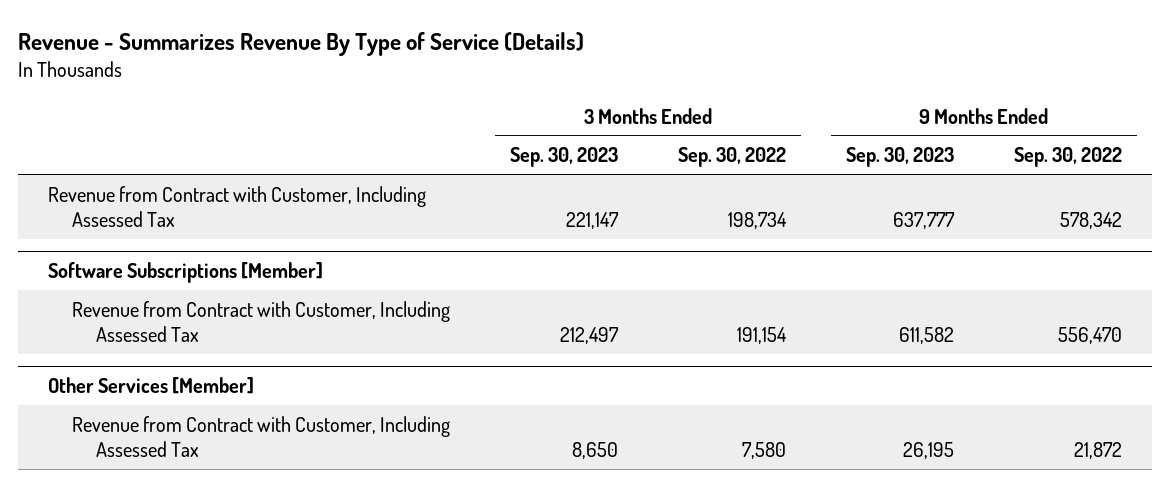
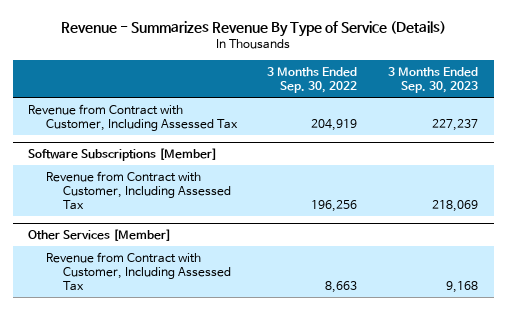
- | 3 Months Ended Sep. 30, 2023 | 3 Months Ended Sep. 30, 2022 | 9 Months Ended Sep. 30, 2023 | 9 Months Ended Sep. 30, 2022
+ | 3 Months Ended Sep. 30, 2022 | 3 Months Ended Sep. 30, 2023
- Revenue from Contract with Customer, Including Assessed Tax | 221,147 | 198,734 | 637,777 | 578,342
+ Revenue from Contract with Customer, Including Assessed Tax | 204,919 | 227,237
@ Software Subscriptions [Member]
- Revenue from Contract with Customer, Including Assessed Tax | 212,497 | 191,154 | 611,582 | 556,470
+ Revenue from Contract with Customer, Including Assessed Tax | 196,256 | 218,069
@ Other Services [Member]
- Revenue from Contract with Customer, Including Assessed Tax | 8,650 | 7,580 | 26,195 | 21,872
+ Revenue from Contract with Customer, Including Assessed Tax | 8,663 | 9,168

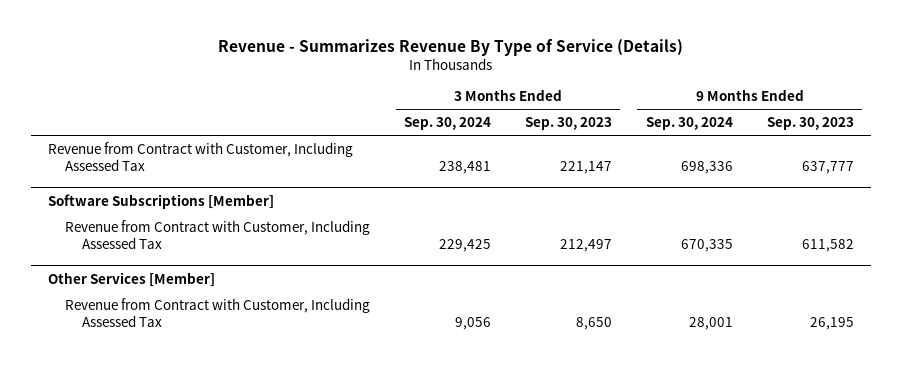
- | 3 Months Ended Sep. 30, 2022 | 3 Months Ended Sep. 30, 2023
+ | 3 Months Ended Sep. 30, 2024 | 3 Months Ended Sep. 30, 2023 | 9 Months Ended Sep. 30, 2024 | 9 Months Ended Sep. 30, 2023
- Revenue from Contract with Customer, Including Assessed Tax | 204,919 | 227,237
+ Revenue from Contract with Customer, Including Assessed Tax | 238,481 | 221,147 | 698,336 | 637,777
@ Software Subscriptions [Member]
- Revenue from Contract with Customer, Including Assessed Tax | 196,256 | 218,069
+ Revenue from Contract with Customer, Including Assessed Tax | 229,425 | 212,497 | 670,335 | 611,582
@ Other Services [Member]
- Revenue from Contract with Customer, Including Assessed Tax | 8,663 | 9,168
+ Revenue from Contract with Customer, Including Assessed Tax | 9,056 | 8,650 | 28,001 | 26,195

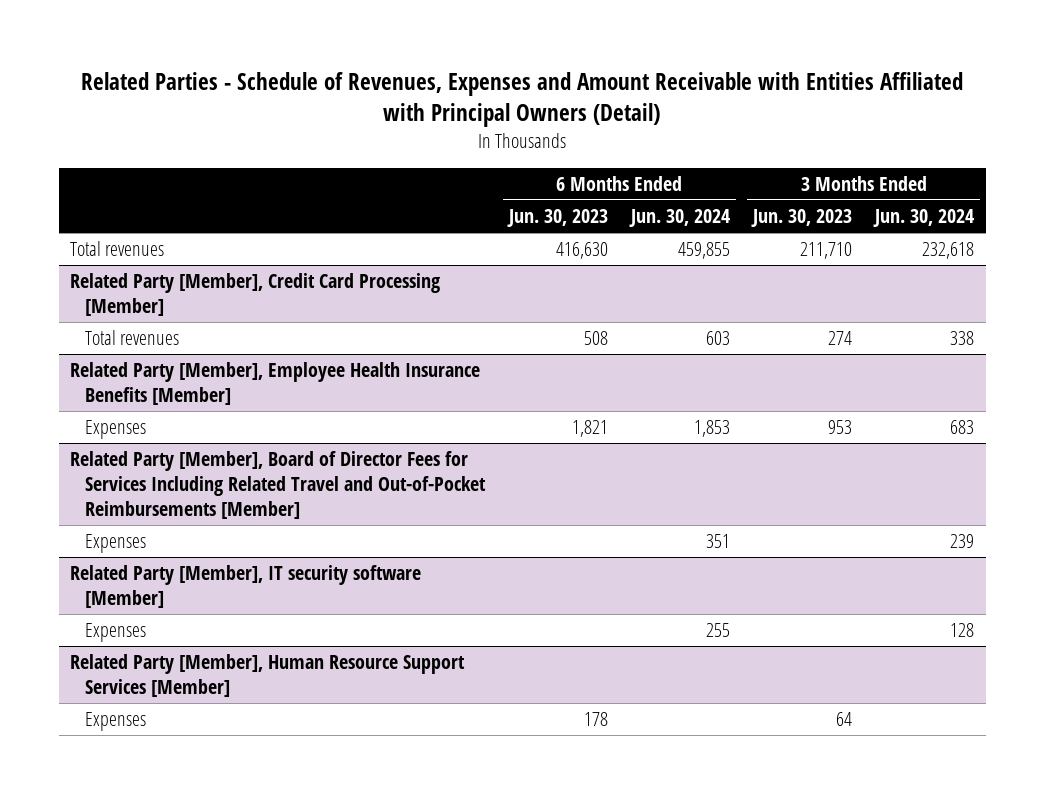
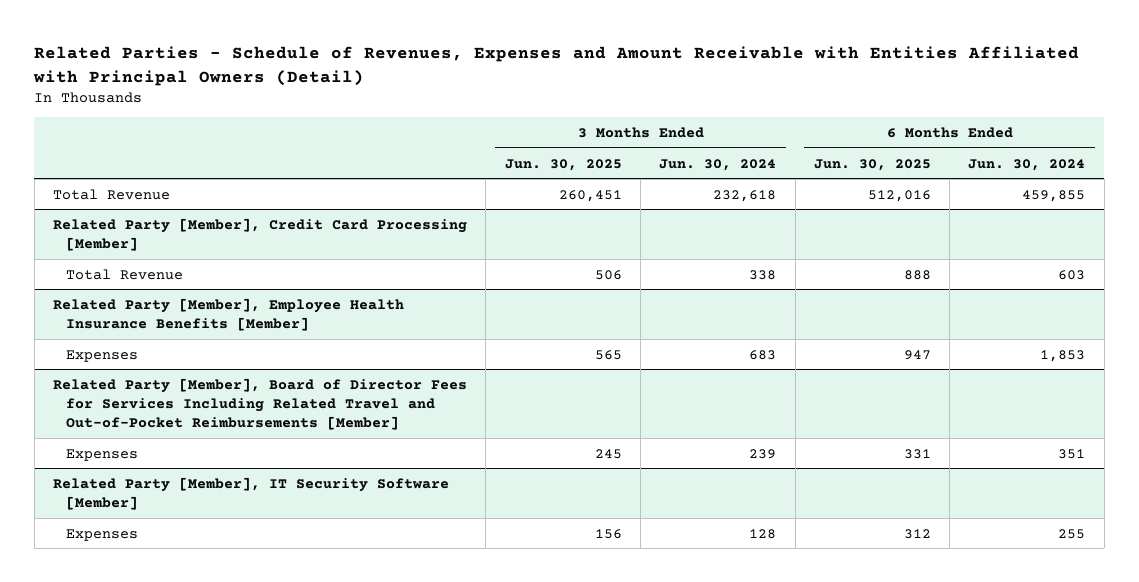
- | 6 Months Ended Jun. 30, 2023 | 6 Months Ended Jun. 30, 2024 | 3 Months Ended Jun. 30, 2023 | 3 Months Ended Jun. 30, 2024
+ | 3 Months Ended Jun. 30, 2025 | 3 Months Ended Jun. 30, 2024 | 6 Months Ended Jun. 30, 2025 | 6 Months Ended Jun. 30, 2024
- Total revenues | 416,630 | 459,855 | 211,710 | 232,618
+ Total Revenue | 260,451 | 232,618 | 512,016 | 459,855
@ Related Party [Member], Credit Card Processing [Member]
- Total revenues | 508 | 603 | 274 | 338
+ Total Revenue | 506 | 338 | 888 | 603
- Related Party [Member], IT security software [Member]
+ Related Party [Member], IT Security Software [Member]
- Related Party [Member], Human Resource Support Services [Member]
- Expenses | 178 | | 64 |

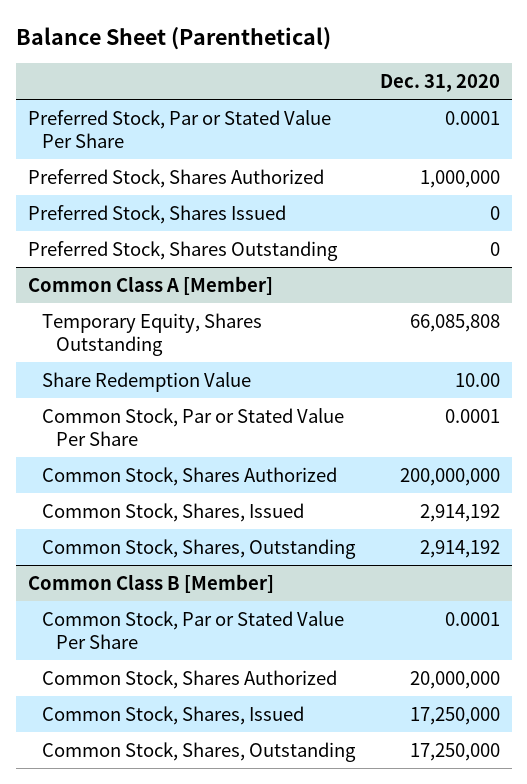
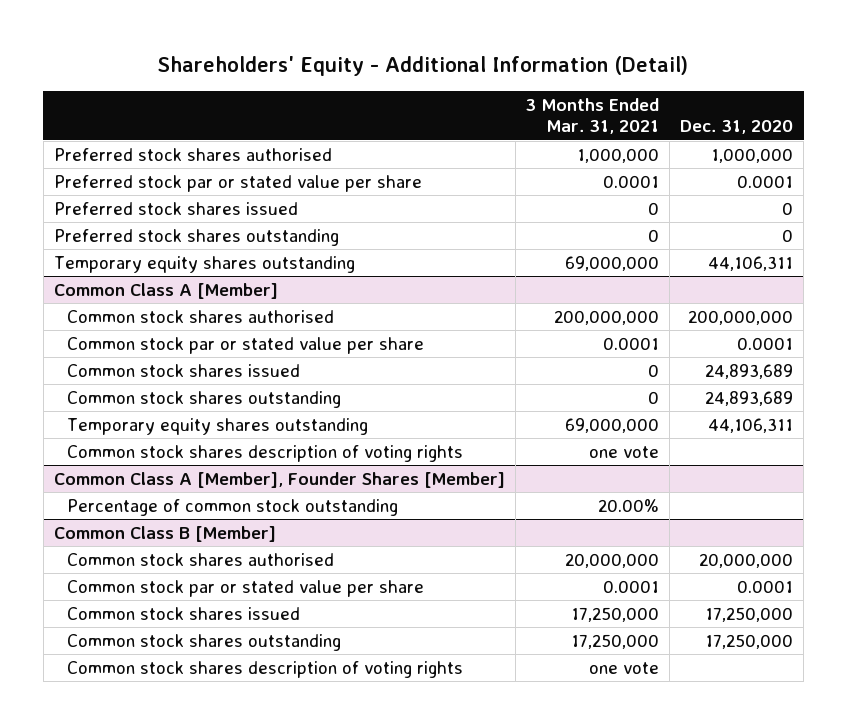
- Balance Sheet (Parenthetical)
+ Shareholders' Equity - Additional Information (Detail)
- | Dec. 31, 2020
+ | 3 Months Ended Mar. 31, 2021 | Dec. 31, 2020
- Preferred Stock, Par or Stated Value Per Share | 0.0001
- Preferred Stock, Shares Authorized | 1,000,000
- Preferred Stock, Shares Issued | 0
- Preferred Stock, Shares Outstanding | 0
+ Preferred stock shares authorised | 1,000,000 | 1,000,000
+ Preferred stock par or stated value per share | 0.0001 | 0.0001
+ Preferred stock shares issued | 0 | 0
+ Preferred stock shares outstanding | 0 | 0
+ Temporary equity shares outstanding | 69,000,000 | 44,106,311
@ Common Class A [Member]
- Temporary Equity, Shares Outstanding | 66,085,808
- Share Redemption Value | 10.00
- Common Stock, Par or Stated Value Per Share | 0.0001
- Common Stock, Shares Authorized | 200,000,000
- Common Stock, Shares, Issued | 2,914,192
- Common Stock, Shares, Outstanding | 2,914,192
+ Common stock shares authorised | 200,000,000 | 200,000,000
+ Common stock par or stated value per share | 0.0001 | 0.0001
+ Common stock shares issued | 0 | 24,893,689
+ Common stock shares outstanding | 0 | 24,893,689
+ Temporary equity shares outstanding | 69,000,000 | 44,106,311
+ Common stock shares description of voting rights | one vote |
+ Common Class A [Member], Founder Shares [Member]
+ Percentage of common stock outstanding | 20.00% |
@ Common Class B [Member]
- Common Stock, Par or Stated Value Per Share | 0.0001
- Common Stock, Shares Authorized | 20,000,000
- Common Stock, Shares, Issued | 17,250,000
- Common Stock, Shares, Outstanding | 17,250,000
+ Common stock shares authorised | 20,000,000 | 20,000,000
+ Common stock par or stated value per share | 0.0001 | 0.0001
+ Common stock shares issued | 17,250,000 | 17,250,000
+ Common stock shares outstanding | 17,250,000 | 17,250,000
+ Common stock shares description of voting rights | one vote |

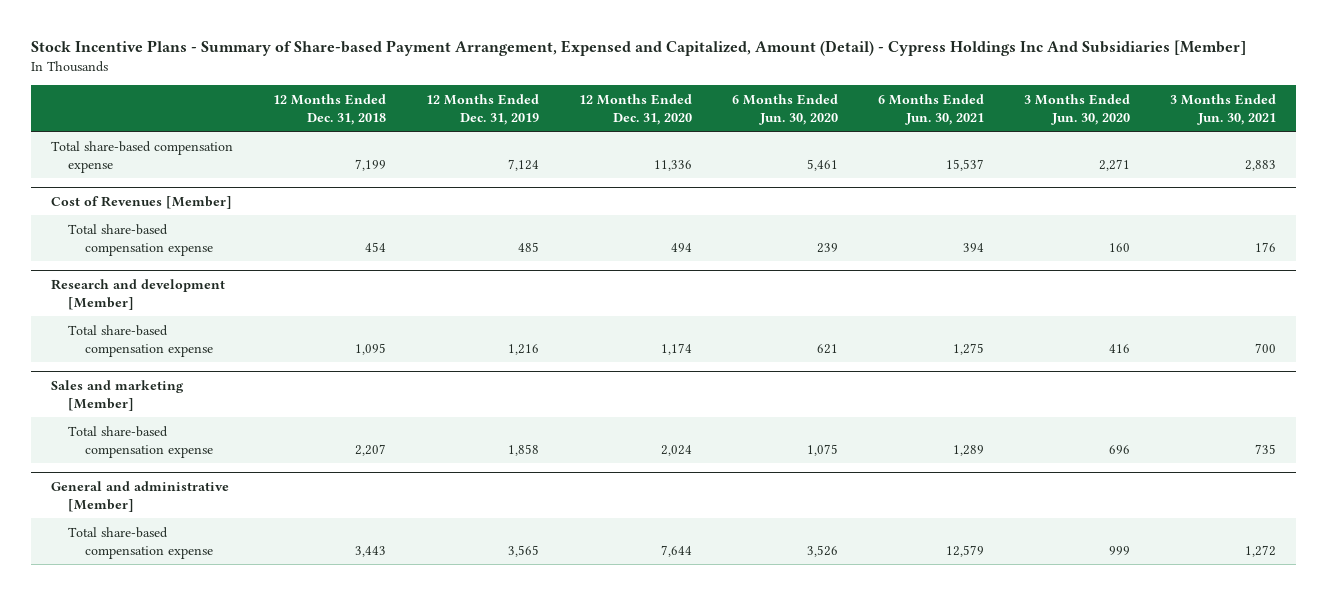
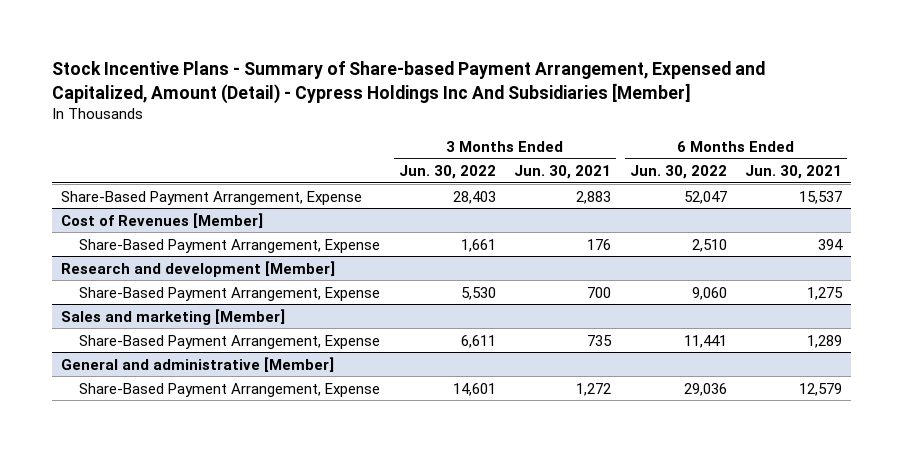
- | 12 Months Ended Dec. 31, 2018 | 12 Months Ended Dec. 31, 2019 | 12 Months Ended Dec. 31, 2020 | 6 Months Ended Jun. 30, 2020 | 6 Months Ended Jun. 30, 2021 | 3 Months Ended Jun. 30, 2020 | 3 Months Ended Jun. 30, 2021
+ | 3 Months Ended Jun. 30, 2022 | 3 Months Ended Jun. 30, 2021 | 6 Months Ended Jun. 30, 2022 | 6 Months Ended Jun. 30, 2021
- Total share-based compensation expense | 7,199 | 7,124 | 11,336 | 5,461 | 15,537 | 2,271 | 2,883
+ Share-Based Payment Arrangement, Expense | 28,403 | 2,883 | 52,047 | 15,537
@ Cost of Revenues [Member]
- Total share-based compensation expense | 454 | 485 | 494 | 239 | 394 | 160 | 176
+ Share-Based Payment Arrangement, Expense | 1,661 | 176 | 2,510 | 394
@ Research and development [Member]
- Total share-based compensation expense | 1,095 | 1,216 | 1,174 | 621 | 1,275 | 416 | 700
+ Share-Based Payment Arrangement, Expense | 5,530 | 700 | 9,060 | 1,275
@ Sales and marketing [Member]
- Total share-based compensation expense | 2,207 | 1,858 | 2,024 | 1,075 | 1,289 | 696 | 735
+ Share-Based Payment Arrangement, Expense | 6,611 | 735 | 11,441 | 1,289
@ General and administrative [Member]
- Total share-based compensation expense | 3,443 | 3,565 | 7,644 | 3,526 | 12,579 | 999 | 1,272
+ Share-Based Payment Arrangement, Expense | 14,601 | 1,272 | 29,036 | 12,579

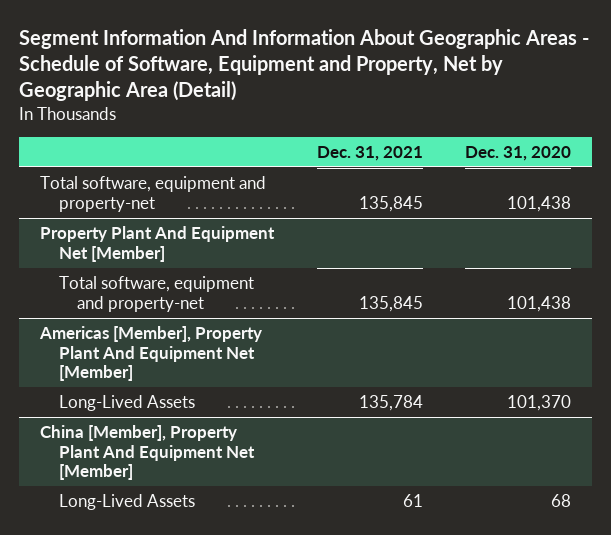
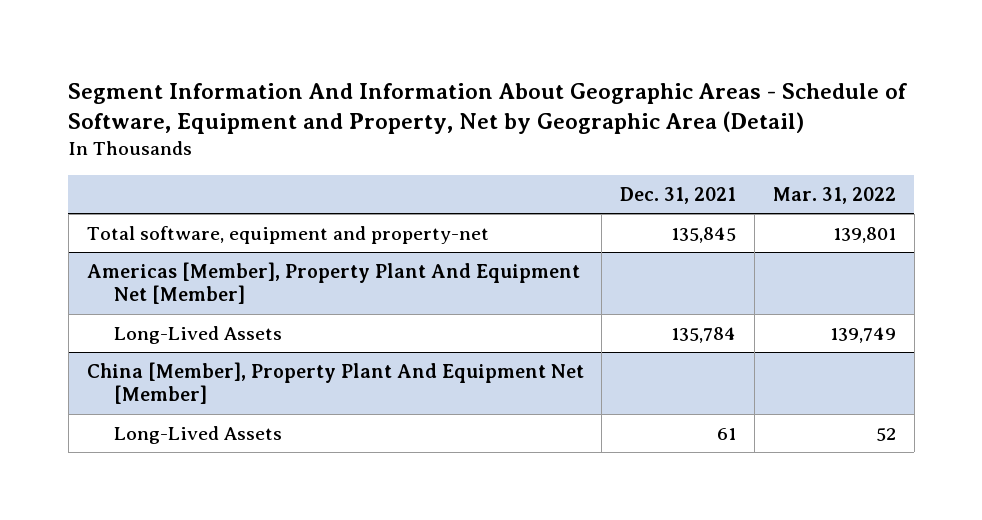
- | Dec. 31, 2021 | Dec. 31, 2020
+ | Dec. 31, 2021 | Mar. 31, 2022
- Property Plant And Equipment Net [Member]
- Total software, equipment and property-net | 135,845 | 101,438

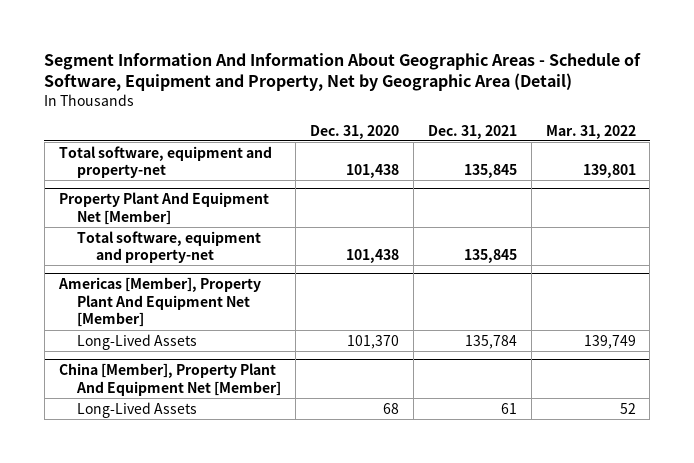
- | Dec. 31, 2021 | Mar. 31, 2022
+ | Dec. 31, 2020 | Dec. 31, 2021 | Mar. 31, 2022
+ Property Plant And Equipment Net [Member]
+ Total software, equipment and property-net | 101,438 | 135,845 |

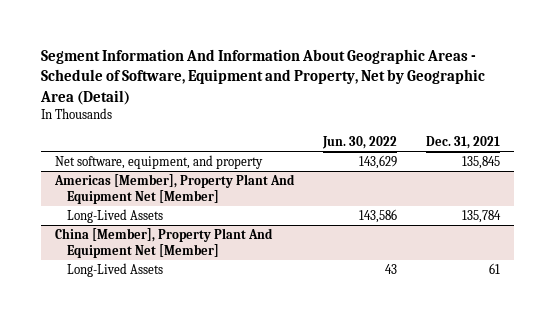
- | Dec. 31, 2020 | Dec. 31, 2021 | Mar. 31, 2022
+ | Jun. 30, 2022 | Dec. 31, 2021
- Total software, equipment and property-net | 101,438 | 135,845 | 139,801
- Property Plant And Equipment Net [Member]
- Total software, equipment and property-net | 101,438 | 135,845 |
+ Net software, equipment, and property | 143,629 | 135,845

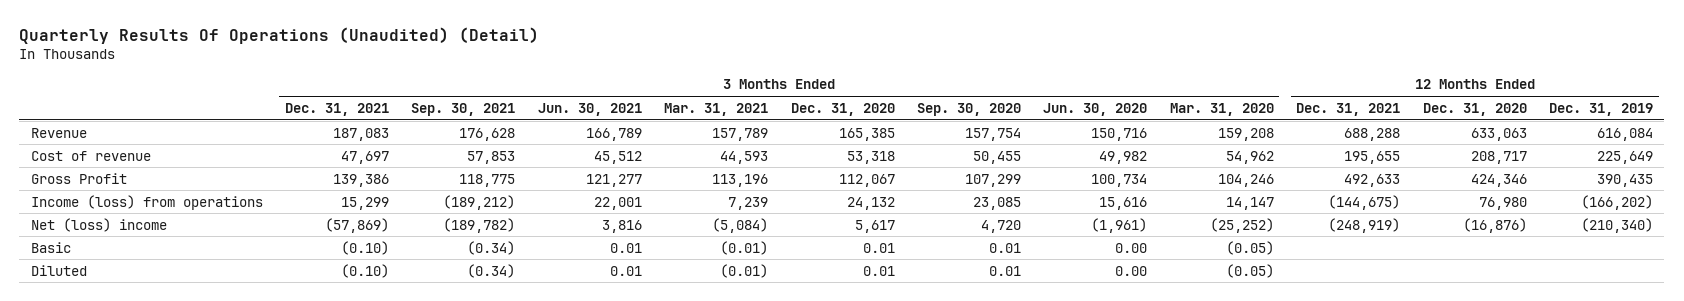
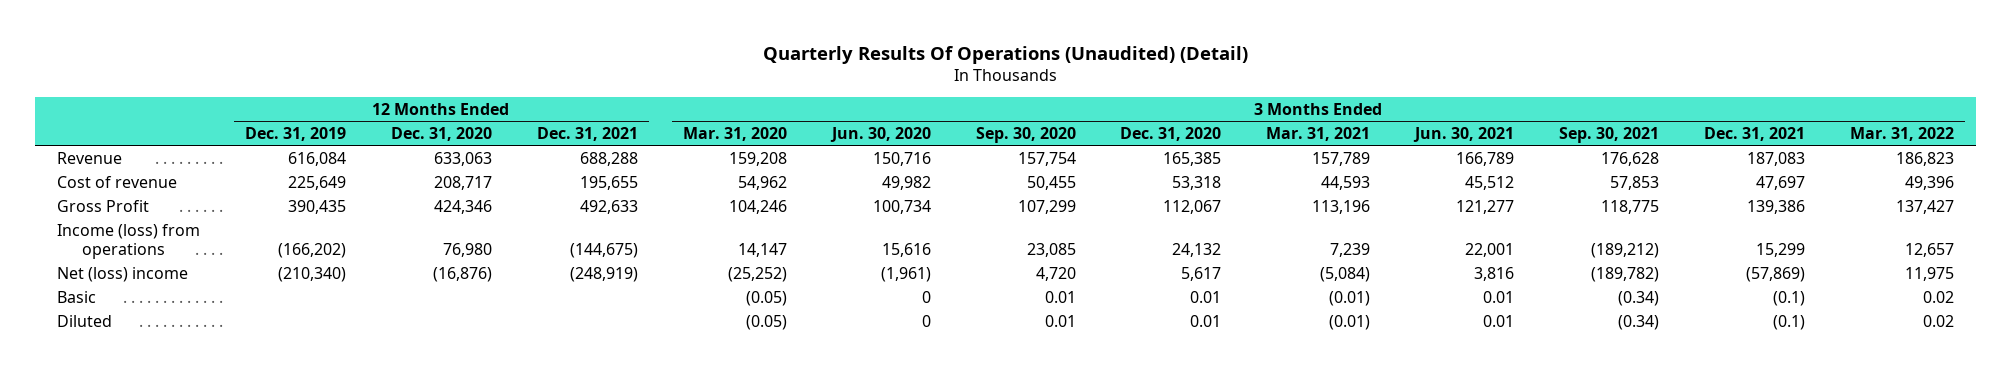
- | 3 Months Ended Dec. 31, 2021 | 3 Months Ended Sep. 30, 2021 | 3 Months Ended Jun. 30, 2021 | 3 Months Ended Mar. 31, 2021 | 3 Months Ended Dec. 31, 2020 | 3 Months Ended Sep. 30, 2020 | 3 Months Ended Jun. 30, 2020 | 3 Months Ended Mar. 31, 2020 | 12 Months Ended Dec. 31, 2021 | 12 Months Ended Dec. 31, 2020 | 12 Months Ended Dec. 31, 2019
+ | 12 Months Ended Dec. 31, 2019 | 12 Months Ended Dec. 31, 2020 | 12 Months Ended Dec. 31, 2021 | 3 Months Ended Mar. 31, 2020 | 3 Months Ended Jun. 30, 2020 | 3 Months Ended Sep. 30, 2020 | 3 Months Ended Dec. 31, 2020 | 3 Months Ended Mar. 31, 2021 | 3 Months Ended Jun. 30, 2021 | 3 Months Ended Sep. 30, 2021 | 3 Months Ended Dec. 31, 2021 | 3 Months Ended Mar. 31, 2022
- Basic | (0.10) | (0.34) | 0.01 | (0.01) | 0.01 | 0.01 | 0.00 | (0.05) | | |
- Diluted | (0.10) | (0.34) | 0.01 | (0.01) | 0.01 | 0.01 | 0.00 | (0.05) | | |
+ Basic | | | | (0.05) | 0 | 0.01 | 0.01 | (0.01) | 0.01 | (0.34) | (0.1) | 0.02
+ Diluted | | | | (0.05) | 0 | 0.01 | 0.01 | (0.01) | 0.01 | (0.34) | (0.1) | 0.02

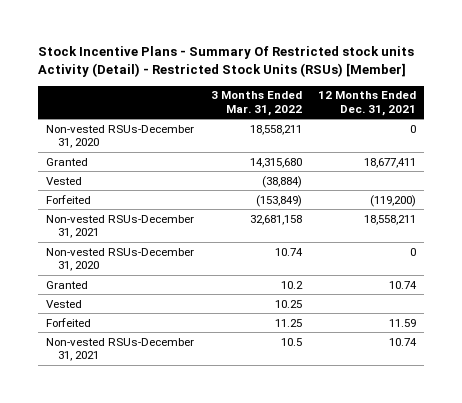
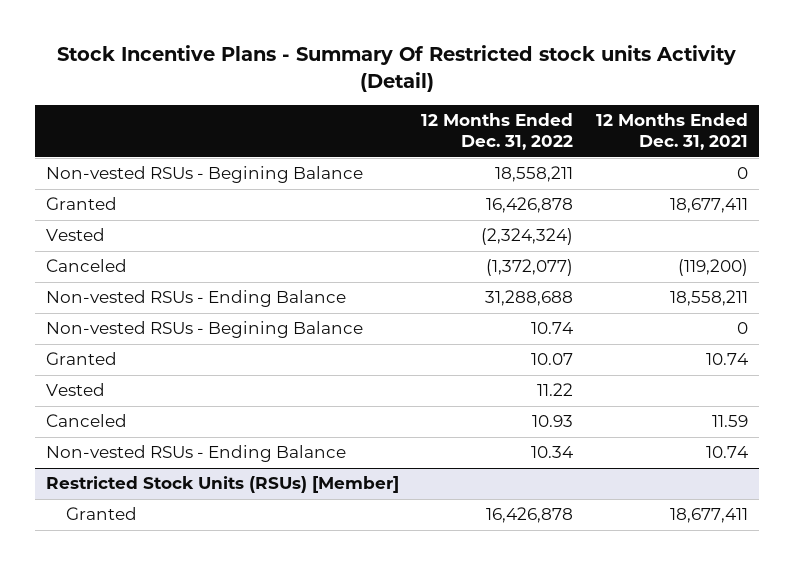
- Stock Incentive Plans - Summary Of Restricted stock units Activity (Detail) - Restricted Stock Units (RSUs) [Member]
+ Stock Incentive Plans - Summary Of Restricted stock units Activity (Detail)
- | 3 Months Ended Mar. 31, 2022 | 12 Months Ended Dec. 31, 2021
+ | 12 Months Ended Dec. 31, 2022 | 12 Months Ended Dec. 31, 2021
- Non-vested RSUs-December 31, 2020 | 18,558,211 | 0
+ Non-vested RSUs - Begining Balance | 18,558,211 | 0
- Forfeited | (153,849) | (119,200)
- Non-vested RSUs-December 31, 2021 | 32,681,158 | 18,558,211
- Non-vested RSUs-December 31, 2020 | 10.74 | 0
+ Canceled | (1,372,077) | (119,200)
+ Non-vested RSUs - Ending Balance | 31,288,688 | 18,558,211
+ Non-vested RSUs - Begining Balance | 10.74 | 0
- Forfeited | 11.25 | 11.59
- Non-vested RSUs-December 31, 2021 | 10.5 | 10.74
+ Canceled | 10.93 | 11.59
+ Non-vested RSUs - Ending Balance | 10.34 | 10.74
+ Restricted Stock Units (RSUs) [Member]
+ Granted | 16,426,878 | 18,677,411

